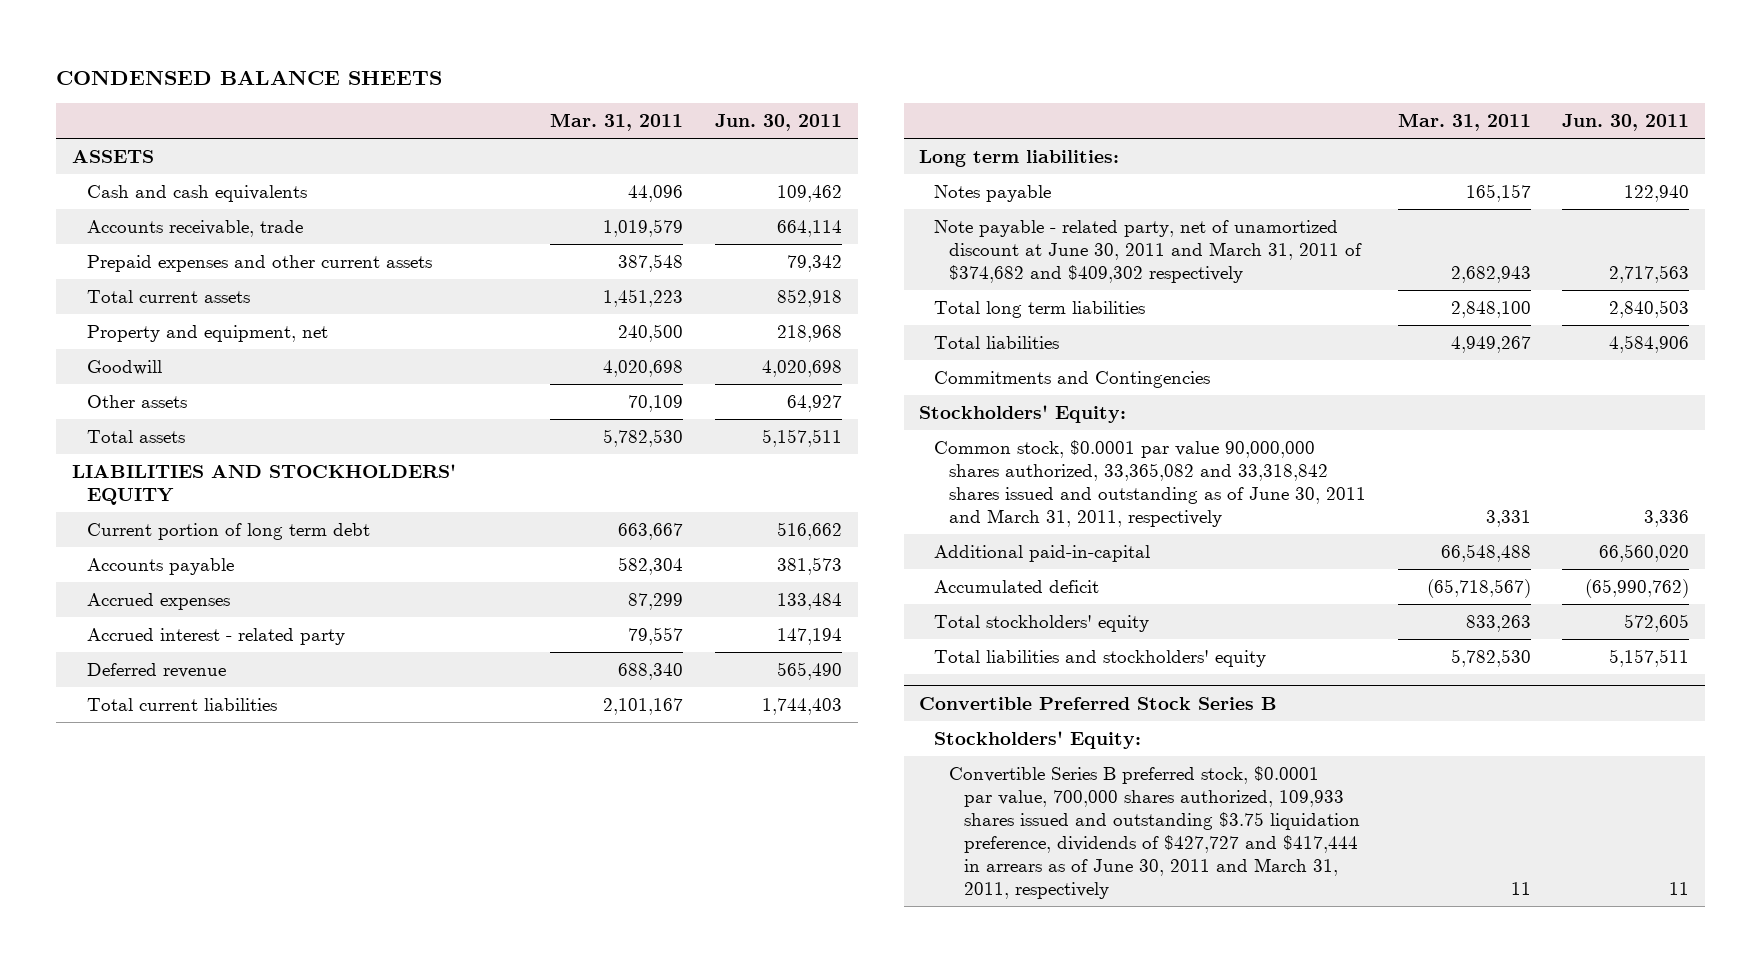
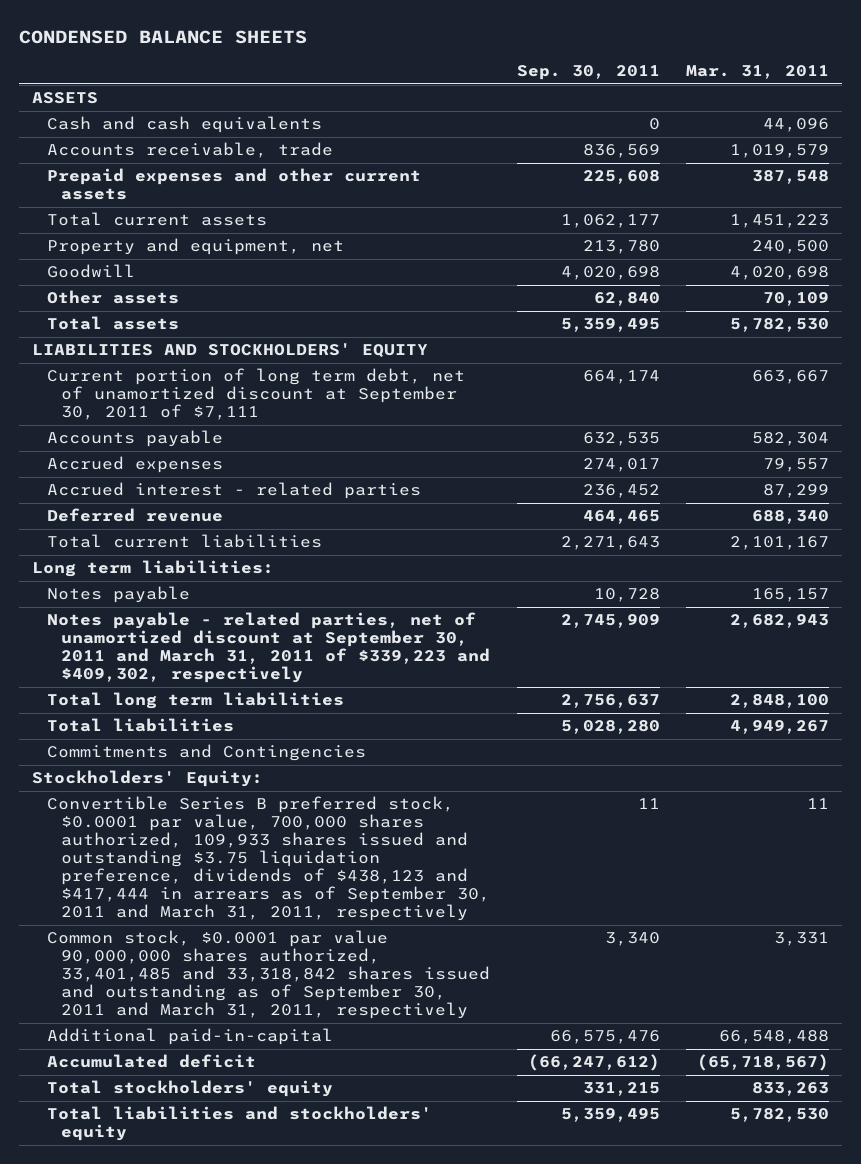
- | Mar. 31, 2011 | Jun. 30, 2011
+ | Sep. 30, 2011 | Mar. 31, 2011
- Current portion of long term debt | 663,667 | 516,662
+ Current portion of long term debt, net of unamortized discount at September 30, 2011 of $7,111 | 664,174 | 663,667
- Accrued expenses | 87,299 | 133,484
- Accrued interest - related party | 79,557 | 147,194
+ Accrued expenses | 274,017 | 79,557
+ Accrued interest - related parties | 236,452 | 87,299
- Note payable - related party, net of unamortized discount at June 30, 2011 and March 31, 2011 of $374,682 and $409,302 respectively | 2,682,943 | 2,717,563
+ Notes payable - related parties, net of unamortized discount at September 30, 2011 and March 31, 2011 of $339,223 and $409,302, respectively | 2,745,909 | 2,682,943
- Common stock, $0.0001 par value 90,000,000 shares authorized, 33,365,082 and 33,318,842 shares issued and outstanding as of June 30, 2011 and March 31, 2011, respectively | 3,331 | 3,336
+ Convertible Series B preferred stock, $0.0001 par value, 700,000 shares authorized, 109,933 shares issued and outstanding $3.75 liquidation preference, dividends of $438,123 and $417,444 in arrears as of September 30, 2011 and March 31, 2011, respectively | 11 | 11
+ Common stock, $0.0001 par value 90,000,000 shares authorized, 33,401,485 and 33,318,842 shares issued and outstanding as of September 30, 2011 and March 31, 2011, respectively | 3,340 | 3,331
- Convertible Preferred Stock Series B
- Stockholders' Equity:
- Convertible Series B preferred stock, $0.0001 par value, 700,000 shares authorized, 109,933 shares issued and outstanding $3.75 liquidation preference, dividends of $427,727 and $417,444 in arrears as of June 30, 2011 and March 31, 2011, respectively | 11 | 11

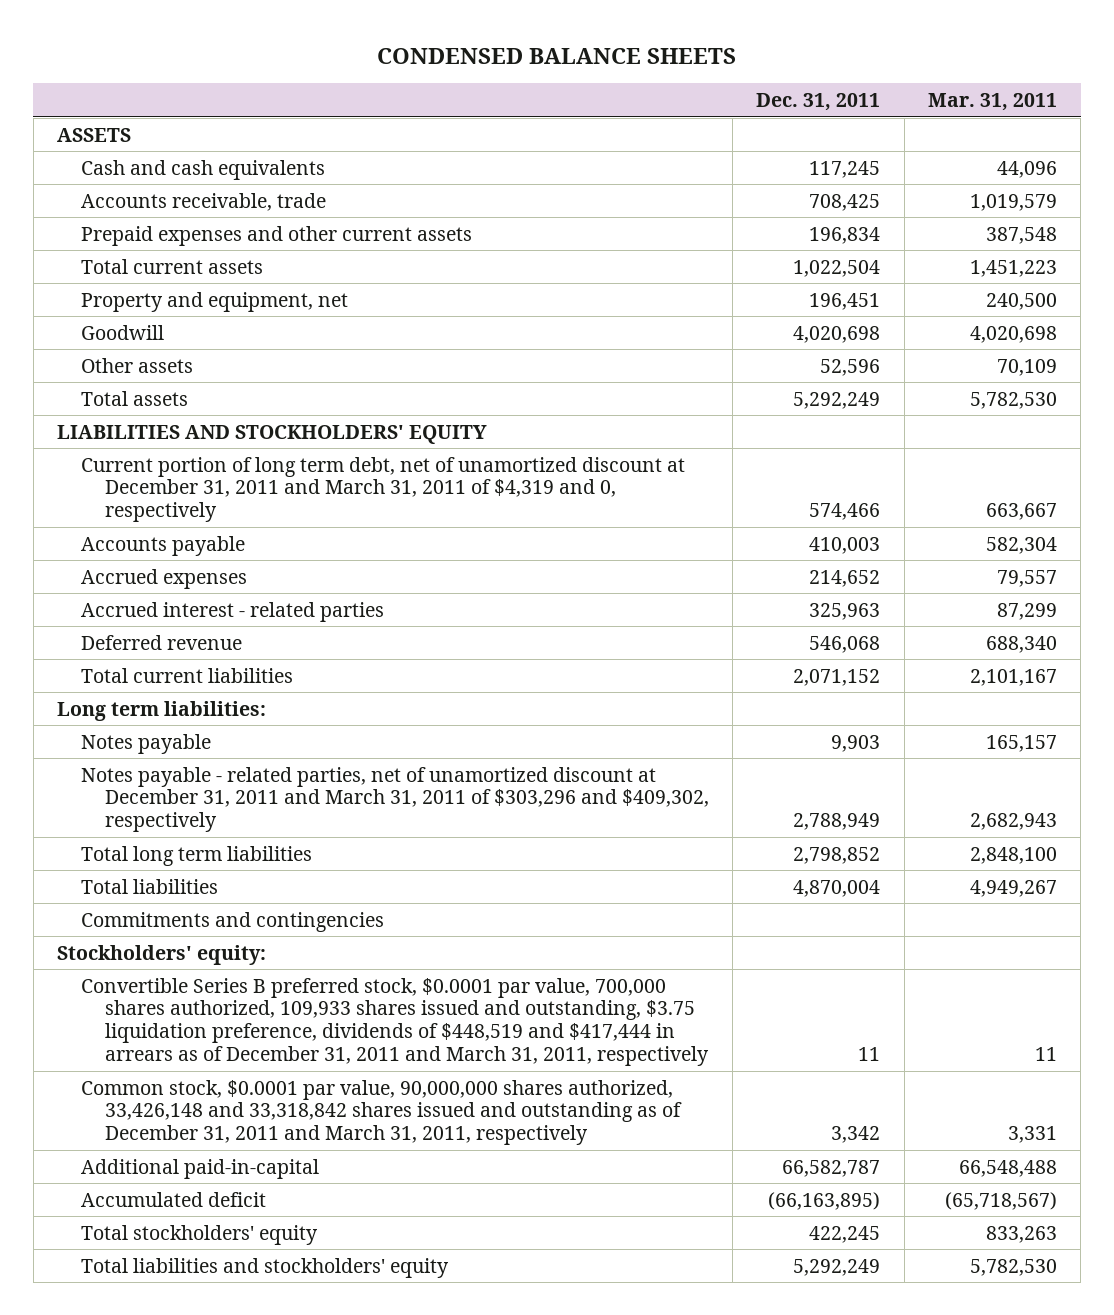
- | Sep. 30, 2011 | Mar. 31, 2011
+ | Dec. 31, 2011 | Mar. 31, 2011
- Current portion of long term debt, net of unamortized discount at September 30, 2011 of $7,111 | 664,174 | 663,667
+ Current portion of long term debt, net of unamortized discount at December 31, 2011 and March 31, 2011 of $4,319 and 0, respectively | 574,466 | 663,667
- Notes payable - related parties, net of unamortized discount at September 30, 2011 and March 31, 2011 of $339,223 and $409,302, respectively | 2,745,909 | 2,682,943
+ Notes payable - related parties, net of unamortized discount at December 31, 2011 and March 31, 2011 of $303,296 and $409,302, respectively | 2,788,949 | 2,682,943
- Commitments and Contingencies
- Stockholders' Equity:
- Convertible Series B preferred stock, $0.0001 par value, 700,000 shares authorized, 109,933 shares issued and outstanding $3.75 liquidation preference, dividends of $438,123 and $417,444 in arrears as of September 30, 2011 and March 31, 2011, respectively | 11 | 11
- Common stock, $0.0001 par value 90,000,000 shares authorized, 33,401,485 and 33,318,842 shares issued and outstanding as of September 30, 2011 and March 31, 2011, respectively | 3,340 | 3,331
+ Commitments and contingencies
+ Stockholders' equity:
+ Convertible Series B preferred stock, $0.0001 par value, 700,000 shares authorized, 109,933 shares issued and outstanding, $3.75 liquidation preference, dividends of $448,519 and $417,444 in arrears as of December 31, 2011 and March 31, 2011, respectively | 11 | 11
+ Common stock, $0.0001 par value, 90,000,000 shares authorized, 33,426,148 and 33,318,842 shares issued and outstanding as of December 31, 2011 and March 31, 2011, respectively | 3,342 | 3,331

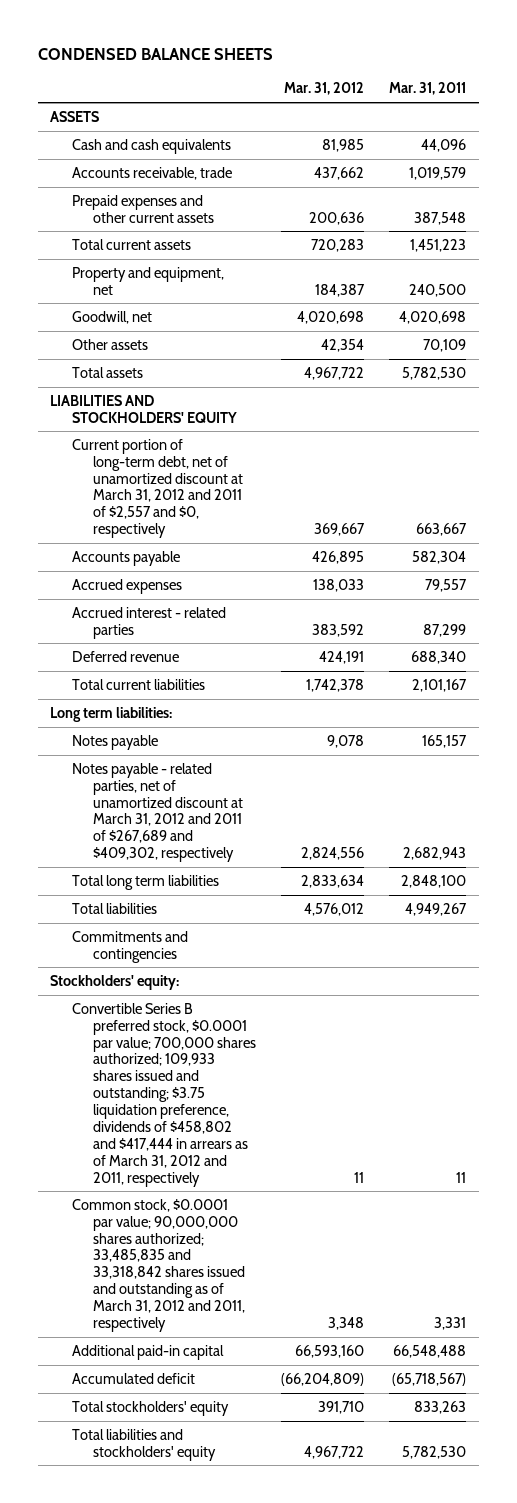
- | Dec. 31, 2011 | Mar. 31, 2011
+ | Mar. 31, 2012 | Mar. 31, 2011
- Goodwill | 4,020,698 | 4,020,698
+ Goodwill, net | 4,020,698 | 4,020,698
- Current portion of long term debt, net of unamortized discount at December 31, 2011 and March 31, 2011 of $4,319 and 0, respectively | 574,466 | 663,667
+ Current portion of long-term debt, net of unamortized discount at March 31, 2012 and 2011 of $2,557 and $0, respectively | 369,667 | 663,667
- Notes payable - related parties, net of unamortized discount at December 31, 2011 and March 31, 2011 of $303,296 and $409,302, respectively | 2,788,949 | 2,682,943
+ Notes payable - related parties, net of unamortized discount at March 31, 2012 and 2011 of $267,689 and $409,302, respectively | 2,824,556 | 2,682,943
- Convertible Series B preferred stock, $0.0001 par value, 700,000 shares authorized, 109,933 shares issued and outstanding, $3.75 liquidation preference, dividends of $448,519 and $417,444 in arrears as of December 31, 2011 and March 31, 2011, respectively | 11 | 11
- Common stock, $0.0001 par value, 90,000,000 shares authorized, 33,426,148 and 33,318,842 shares issued and outstanding as of December 31, 2011 and March 31, 2011, respectively | 3,342 | 3,331
- Additional paid-in-capital | 66,582,787 | 66,548,488
+ Convertible Series B preferred stock, $0.0001 par value; 700,000 shares authorized; 109,933 shares issued and outstanding; $3.75 liquidation preference, dividends of $458,802 and $417,444 in arrears as of March 31, 2012 and 2011, respectively | 11 | 11
+ Common stock, $0.0001 par value; 90,000,000 shares authorized; 33,485,835 and 33,318,842 shares issued and outstanding as of March 31, 2012 and 2011, respectively | 3,348 | 3,331
+ Additional paid-in capital | 66,593,160 | 66,548,488

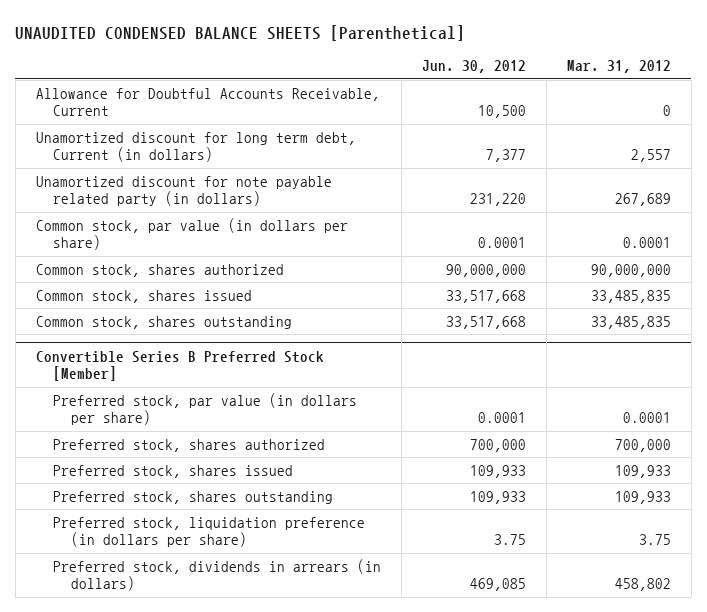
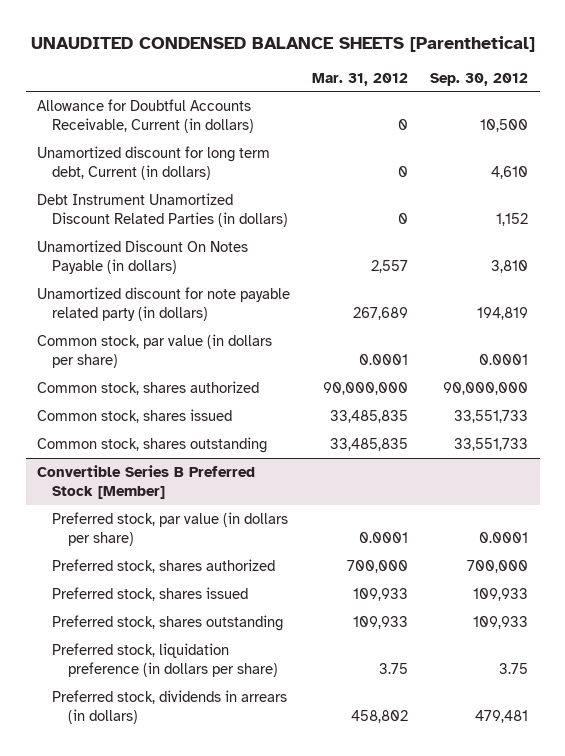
- | Jun. 30, 2012 | Mar. 31, 2012
+ | Mar. 31, 2012 | Sep. 30, 2012
- Allowance for Doubtful Accounts Receivable, Current | 10,500 | 0
- Unamortized discount for long term debt, Current (in dollars) | 7,377 | 2,557
+ Allowance for Doubtful Accounts Receivable, Current (in dollars) | 0 | 10,500
+ Unamortized discount for long term debt, Current (in dollars) | 0 | 4,610
+ Debt Instrument Unamortized Discount Related Parties (in dollars) | 0 | 1,152
+ Unamortized Discount On Notes Payable (in dollars) | 2,557 | 3,810

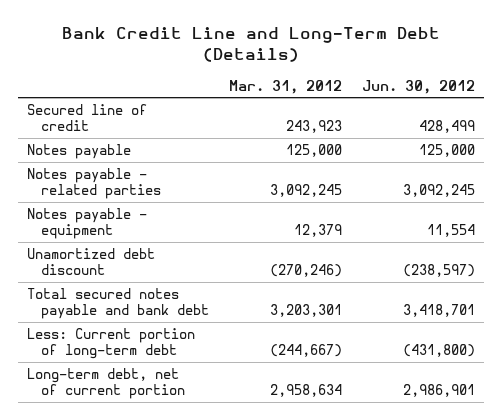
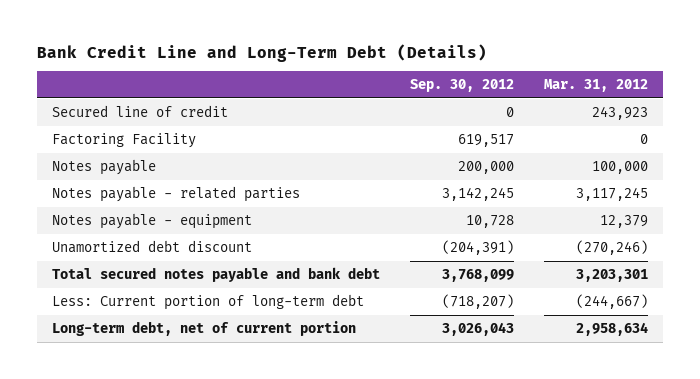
- | Mar. 31, 2012 | Jun. 30, 2012
+ | Sep. 30, 2012 | Mar. 31, 2012
- Notes payable | 125,000 | 125,000
- Notes payable - related parties | 3,092,245 | 3,092,245
+ Factoring Facility | 619,517 | 0
+ Notes payable | 200,000 | 100,000
+ Notes payable - related parties | 3,142,245 | 3,117,245

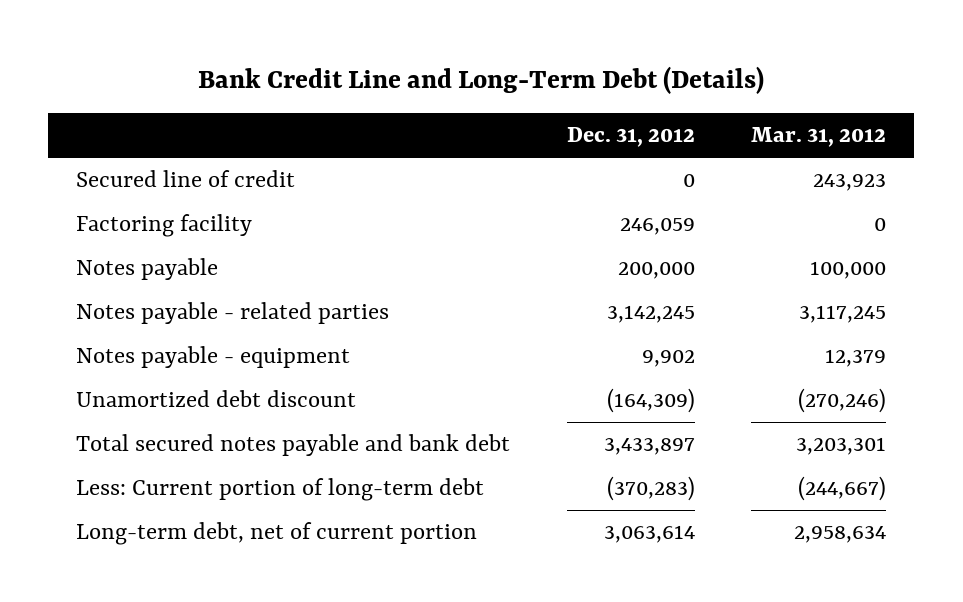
- | Sep. 30, 2012 | Mar. 31, 2012
+ | Dec. 31, 2012 | Mar. 31, 2012
- Factoring Facility | 619,517 | 0
+ Factoring facility | 246,059 | 0

